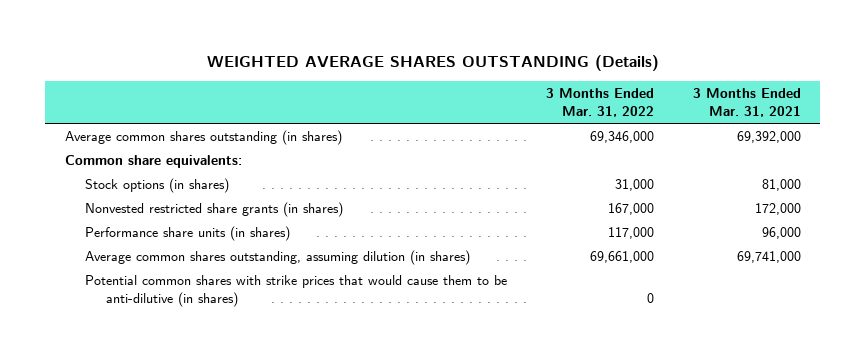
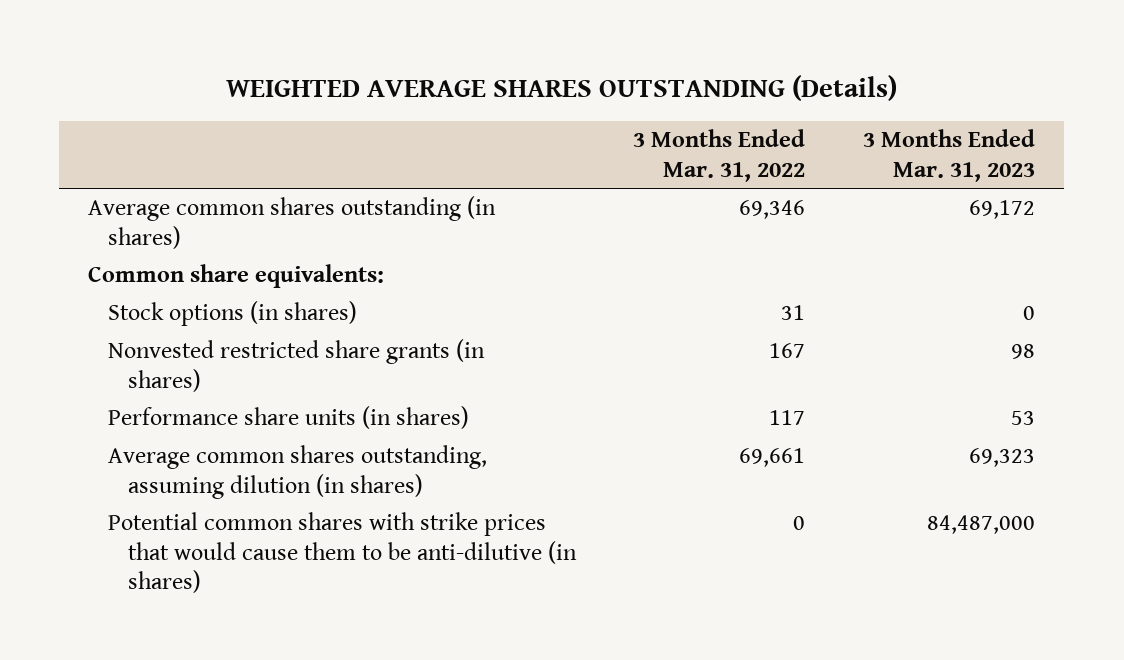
- | 3 Months Ended Mar. 31, 2022 | 3 Months Ended Mar. 31, 2021
+ | 3 Months Ended Mar. 31, 2022 | 3 Months Ended Mar. 31, 2023
- Average common shares outstanding (in shares) | 69,346,000 | 69,392,000
+ Average common shares outstanding (in shares) | 69,346 | 69,172
- Stock options (in shares) | 31,000 | 81,000
- Nonvested restricted share grants (in shares) | 167,000 | 172,000
- Performance share units (in shares) | 117,000 | 96,000
- Average common shares outstanding, assuming dilution (in shares) | 69,661,000 | 69,741,000
+ Stock options (in shares) | 31 | 0
+ Nonvested restricted share grants (in shares) | 167 | 98
+ Performance share units (in shares) | 117 | 53
+ Average common shares outstanding, assuming dilution (in shares) | 69,661 | 69,323

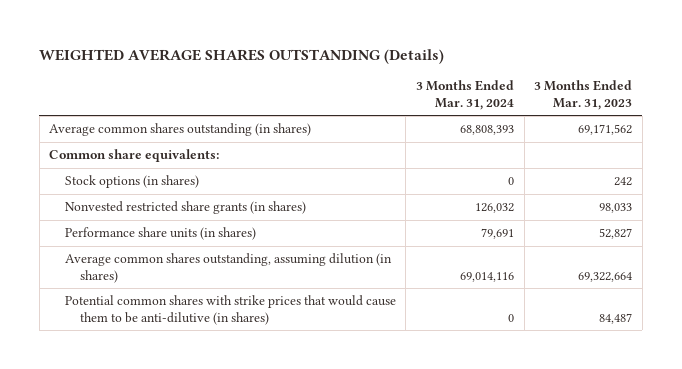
- | 3 Months Ended Mar. 31, 2022 | 3 Months Ended Mar. 31, 2023
+ | 3 Months Ended Mar. 31, 2024 | 3 Months Ended Mar. 31, 2023
- Average common shares outstanding (in shares) | 69,346 | 69,172
+ Average common shares outstanding (in shares) | 68,808,393 | 69,171,562
- Stock options (in shares) | 31 | 0
- Nonvested restricted share grants (in shares) | 167 | 98
- Performance share units (in shares) | 117 | 53
- Average common shares outstanding, assuming dilution (in shares) | 69,661 | 69,323
- Potential common shares with strike prices that would cause them to be anti-dilutive (in shares) | 0 | 84,487,000
+ Stock options (in shares) | 0 | 242
+ Nonvested restricted share grants (in shares) | 126,032 | 98,033
+ Performance share units (in shares) | 79,691 | 52,827
+ Average common shares outstanding, assuming dilution (in shares) | 69,014,116 | 69,322,664
+ Potential common shares with strike prices that would cause them to be anti-dilutive (in shares) | 0 | 84,487

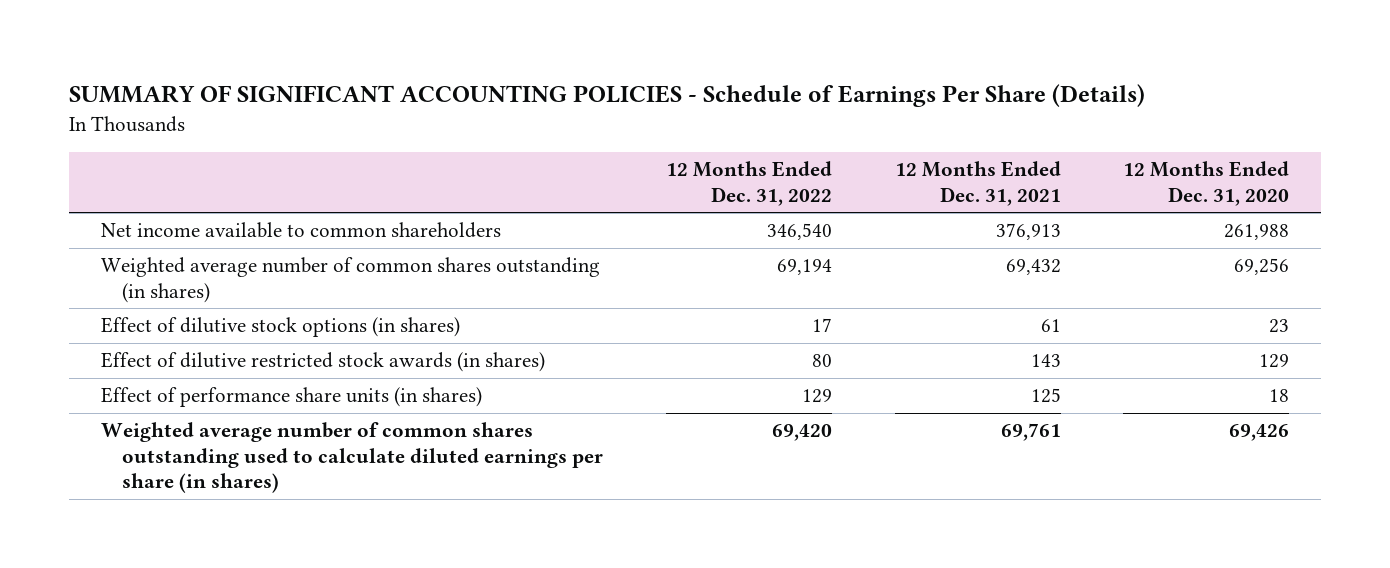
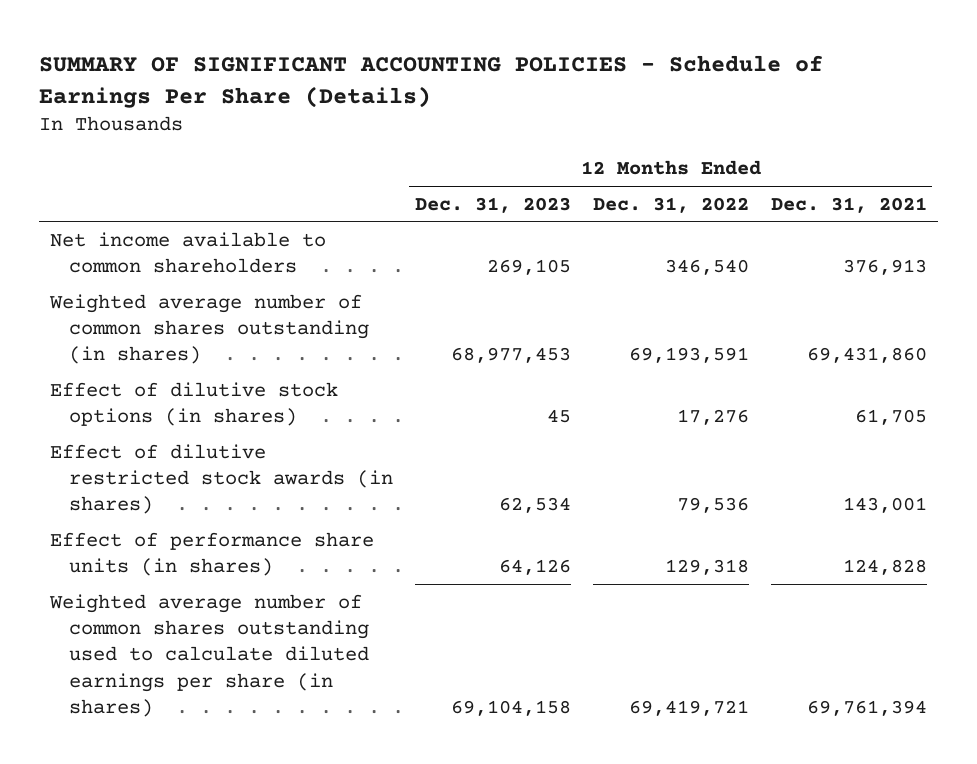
- | 12 Months Ended Dec. 31, 2022 | 12 Months Ended Dec. 31, 2021 | 12 Months Ended Dec. 31, 2020
+ | 12 Months Ended Dec. 31, 2023 | 12 Months Ended Dec. 31, 2022 | 12 Months Ended Dec. 31, 2021
- Weighted average number of common shares outstanding (in shares) | 69,194 | 69,432 | 69,256
- Effect of dilutive stock options (in shares) | 17 | 61 | 23
- Effect of dilutive restricted stock awards (in shares) | 80 | 143 | 129
- Effect of performance share units (in shares) | 129 | 125 | 18
- Weighted average number of common shares outstanding used to calculate diluted earnings per share (in shares) | 69,420 | 69,761 | 69,426
+ Weighted average number of common shares outstanding (in shares) | 68,977,453 | 69,193,591 | 69,431,860
+ Effect of dilutive stock options (in shares) | 45 | 17,276 | 61,705
+ Effect of dilutive restricted stock awards (in shares) | 62,534 | 79,536 | 143,001
+ Effect of performance share units (in shares) | 64,126 | 129,318 | 124,828
+ Weighted average number of common shares outstanding used to calculate diluted earnings per share (in shares) | 69,104,158 | 69,419,721 | 69,761,394

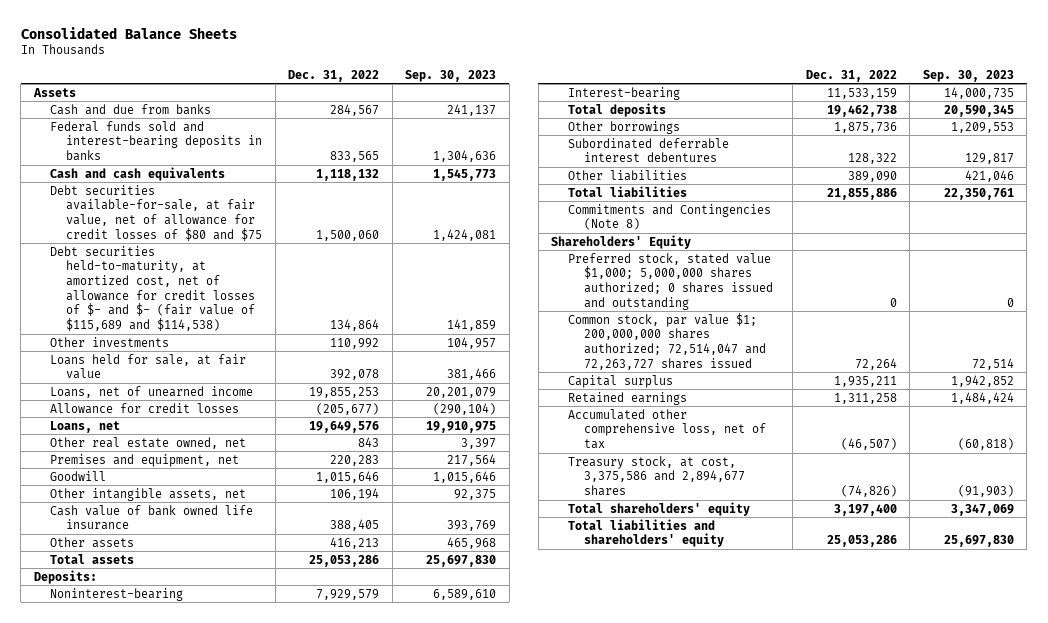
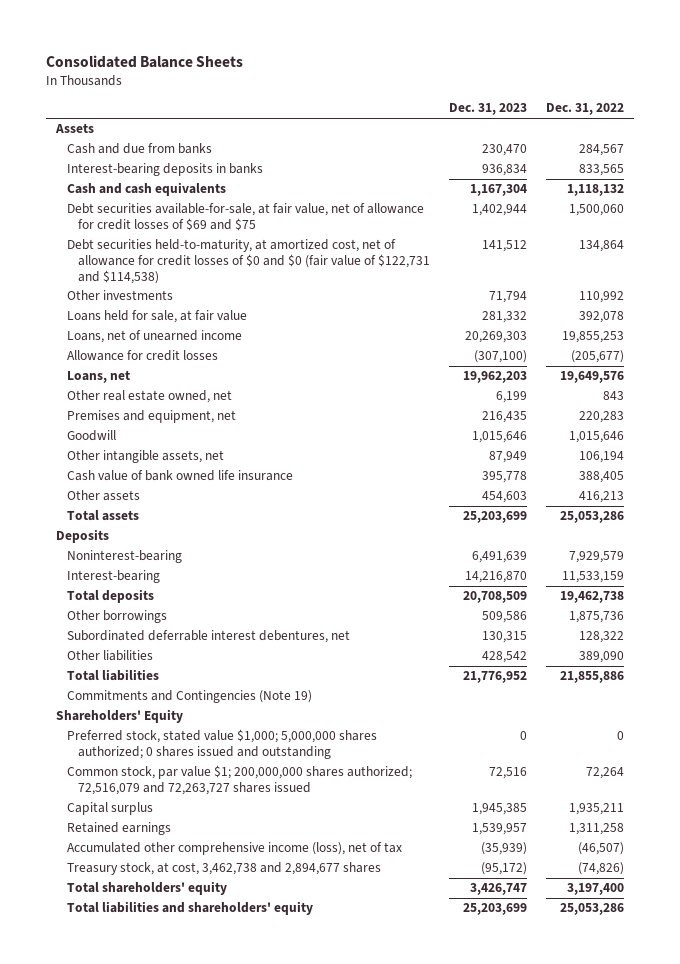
- | Dec. 31, 2022 | Sep. 30, 2023
+ | Dec. 31, 2023 | Dec. 31, 2022
- Federal funds sold and interest-bearing deposits in banks | 833,565 | 1,304,636
+ Interest-bearing deposits in banks | 936,834 | 833,565
- Debt securities available-for-sale, at fair value, net of allowance for credit losses of $80 and $75 | 1,500,060 | 1,424,081
- Debt securities held-to-maturity, at amortized cost, net of allowance for credit losses of $- and $- (fair value of $115,689 and $114,538) | 134,864 | 141,859
+ Debt securities available-for-sale, at fair value, net of allowance for credit losses of $69 and $75 | 1,402,944 | 1,500,060
+ Debt securities held-to-maturity, at amortized cost, net of allowance for credit losses of $0 and $0 (fair value of $122,731 and $114,538) | 141,512 | 134,864
- Deposits:
+ Deposits
- Subordinated deferrable interest debentures | 128,322 | 129,817
+ Subordinated deferrable interest debentures, net | 130,315 | 128,322
- Commitments and Contingencies (Note 8)
+ Commitments and Contingencies (Note 19)
- Common stock, par value $1; 200,000,000 shares authorized; 72,514,047 and 72,263,727 shares issued | 72,264 | 72,514
+ Common stock, par value $1; 200,000,000 shares authorized; 72,516,079 and 72,263,727 shares issued | 72,516 | 72,264
- Accumulated other comprehensive loss, net of tax | (46,507) | (60,818)
- Treasury stock, at cost, 3,375,586 and 2,894,677 shares | (74,826) | (91,903)
+ Accumulated other comprehensive income (loss), net of tax | (35,939) | (46,507)
+ Treasury stock, at cost, 3,462,738 and 2,894,677 shares | (95,172) | (74,826)

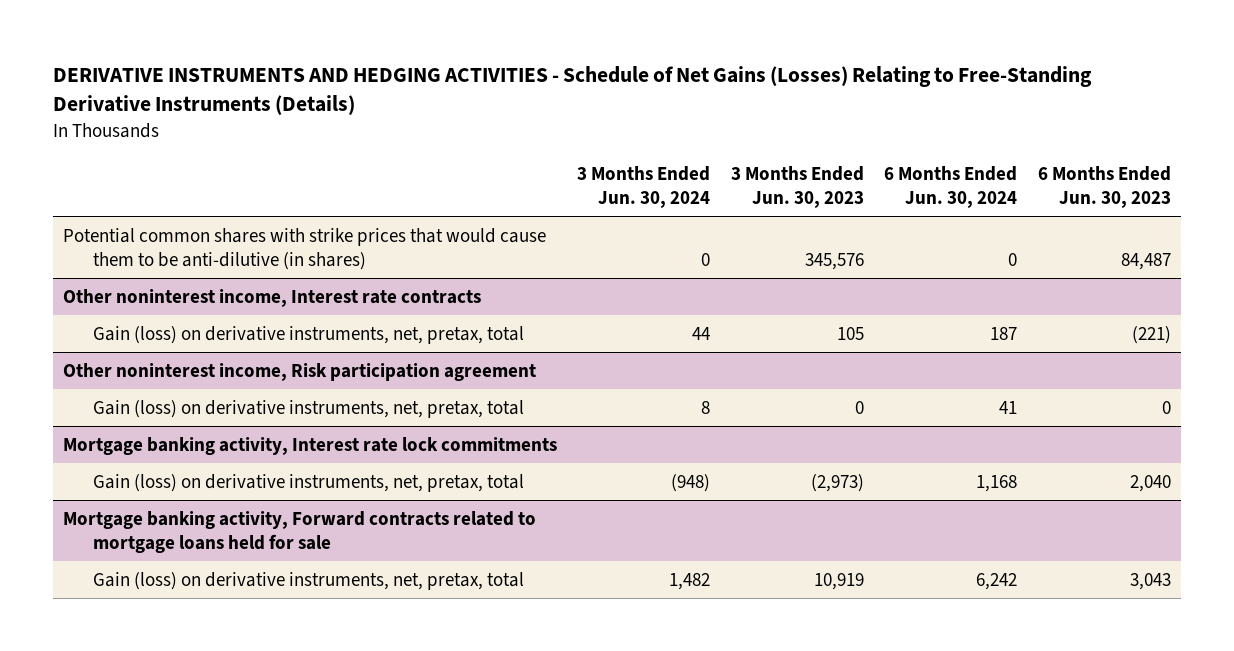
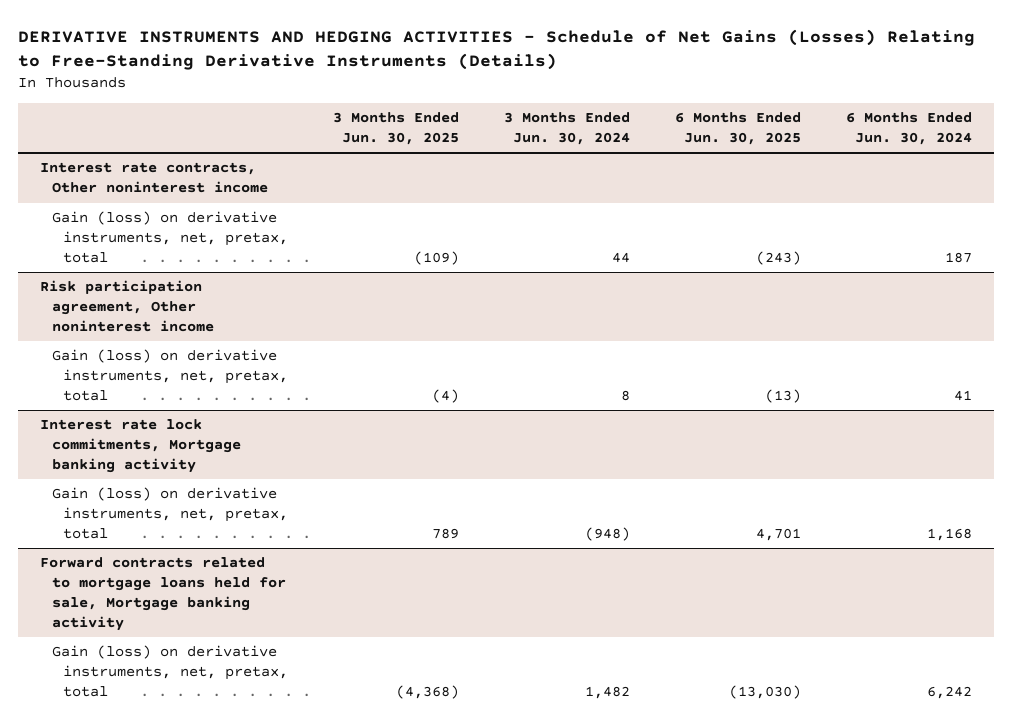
- | 3 Months Ended Jun. 30, 2024 | 3 Months Ended Jun. 30, 2023 | 6 Months Ended Jun. 30, 2024 | 6 Months Ended Jun. 30, 2023
+ | 3 Months Ended Jun. 30, 2025 | 3 Months Ended Jun. 30, 2024 | 6 Months Ended Jun. 30, 2025 | 6 Months Ended Jun. 30, 2024
- Potential common shares with strike prices that would cause them to be anti-dilutive (in shares) | 0 | 345,576 | 0 | 84,487
- Other noninterest income, Interest rate contracts
+ Interest rate contracts, Other noninterest income
- Other noninterest income, Risk participation agreement
+ Risk participation agreement, Other noninterest income
- Mortgage banking activity, Interest rate lock commitments
+ Interest rate lock commitments, Mortgage banking activity
- Mortgage banking activity, Forward contracts related to mortgage loans held for sale
+ Forward contracts related to mortgage loans held for sale, Mortgage banking activity

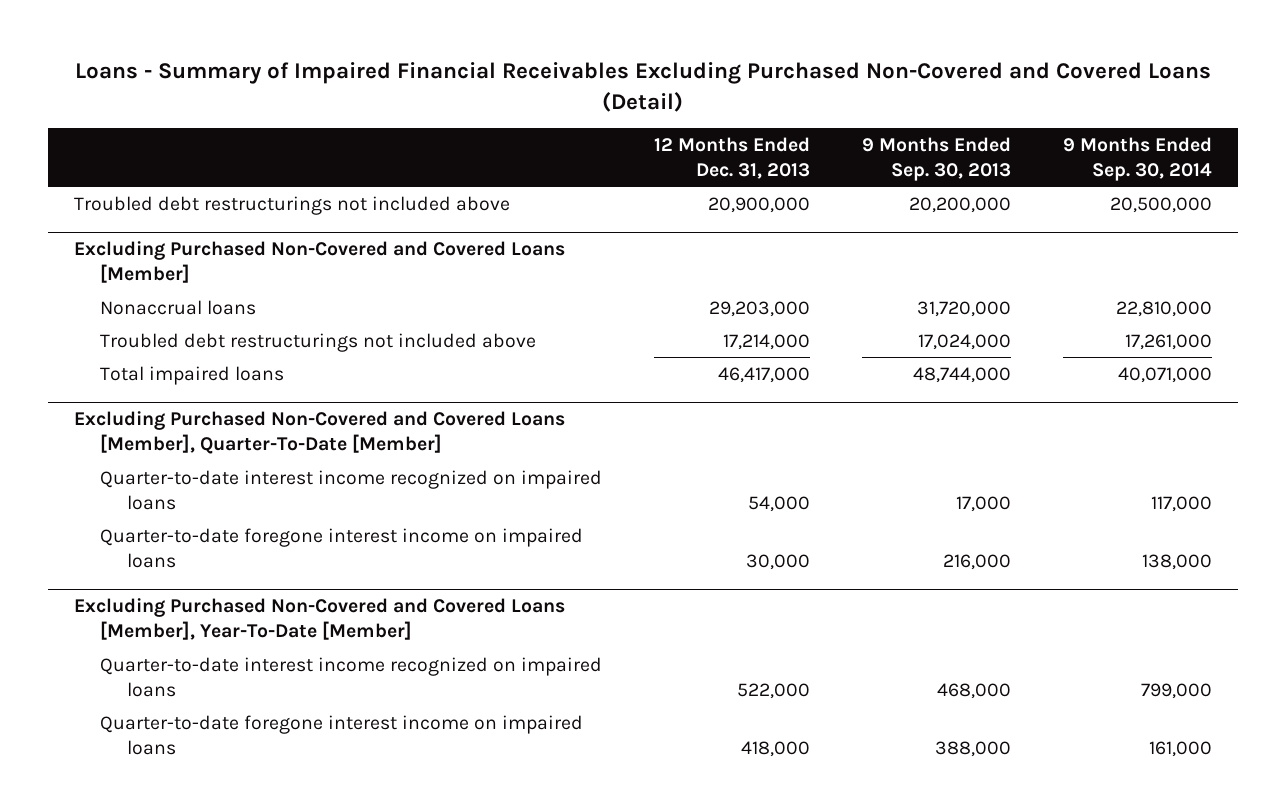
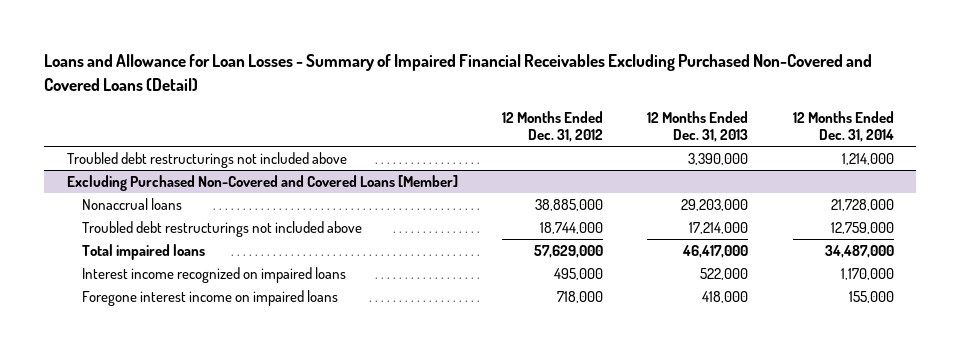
- Loans - Summary of Impaired Financial Receivables Excluding Purchased Non-Covered and Covered Loans (Detail)
+ Loans and Allowance for Loan Losses - Summary of Impaired Financial Receivables Excluding Purchased Non-Covered and Covered Loans (Detail)
- | 12 Months Ended Dec. 31, 2013 | 9 Months Ended Sep. 30, 2013 | 9 Months Ended Sep. 30, 2014
+ | 12 Months Ended Dec. 31, 2012 | 12 Months Ended Dec. 31, 2013 | 12 Months Ended Dec. 31, 2014
- Troubled debt restructurings not included above | 20,900,000 | 20,200,000 | 20,500,000
+ Troubled debt restructurings not included above | | 3,390,000 | 1,214,000
- Excluding Purchased Non-Covered and Covered Loans [Member], Quarter-To-Date [Member]
- Quarter-to-date interest income recognized on impaired loans | 54,000 | 17,000 | 117,000
- Quarter-to-date foregone interest income on impaired loans | 30,000 | 216,000 | 138,000
- Excluding Purchased Non-Covered and Covered Loans [Member], Year-To-Date [Member]
- Quarter-to-date interest income recognized on impaired loans | 522,000 | 468,000 | 799,000
- Quarter-to-date foregone interest income on impaired loans | 418,000 | 388,000 | 161,000
@ Excluding Purchased Non-Covered and Covered Loans [Member]
+ Interest income recognized on impaired loans | 495,000 | 522,000 | 1,170,000
+ Foregone interest income on impaired loans | 718,000 | 418,000 | 155,000

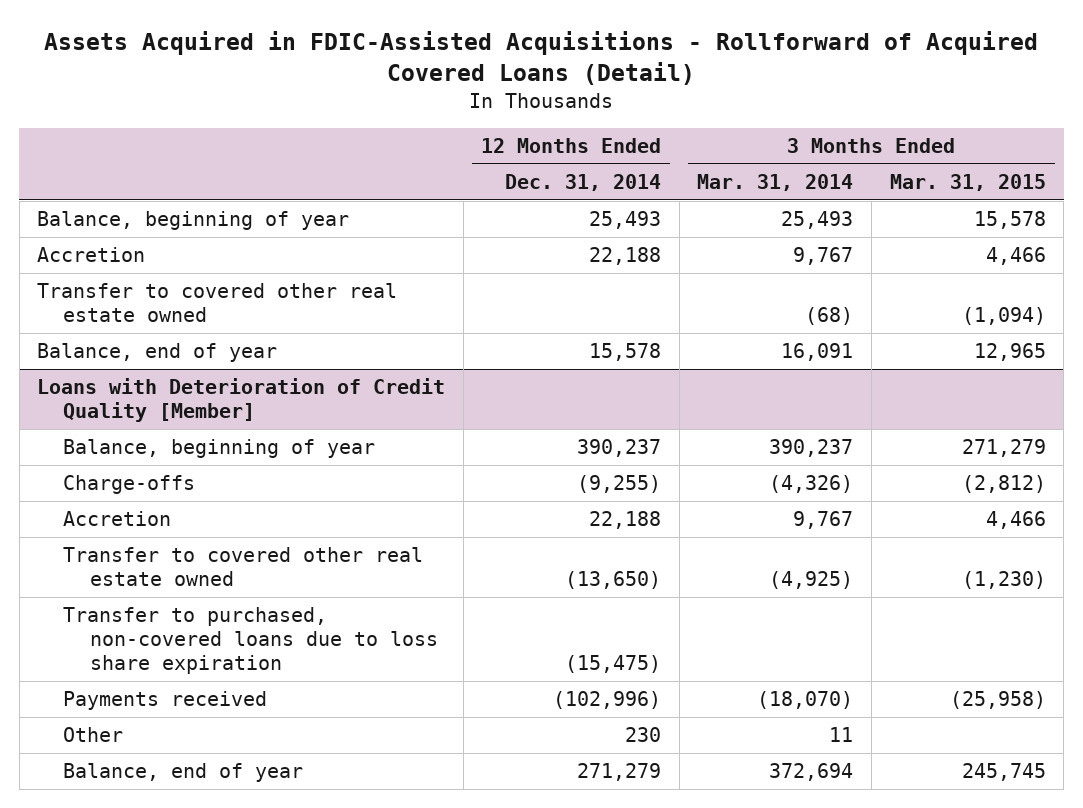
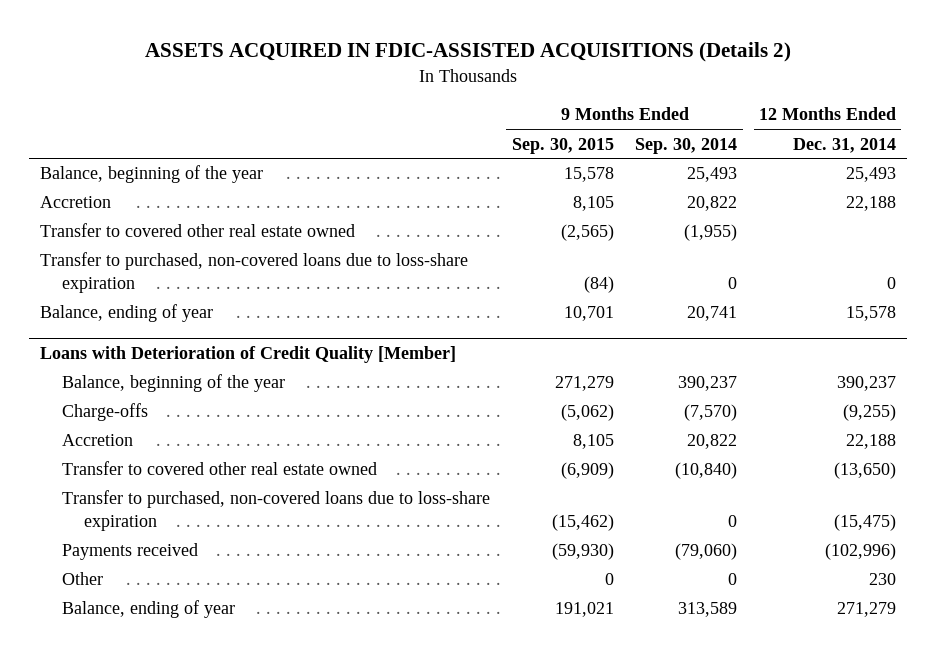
- Assets Acquired in FDIC-Assisted Acquisitions - Rollforward of Acquired Covered Loans (Detail)
+ ASSETS ACQUIRED IN FDIC-ASSISTED ACQUISITIONS (Details 2)
- | 12 Months Ended Dec. 31, 2014 | 3 Months Ended Mar. 31, 2014 | 3 Months Ended Mar. 31, 2015
+ | 9 Months Ended Sep. 30, 2015 | 9 Months Ended Sep. 30, 2014 | 12 Months Ended Dec. 31, 2014
- Balance, beginning of year | 25,493 | 25,493 | 15,578
+ Balance, beginning of the year | 15,578 | 25,493 | 25,493
- Balance, end of year | 15,578 | 16,091 | 12,965
+ Transfer to purchased, non-covered loans due to loss-share expiration | (84) | 0 | 0
+ Balance, ending of year | 10,701 | 20,741 | 15,578
@ Loans with Deterioration of Credit Quality [Member]
- Balance, beginning of year | 390,237 | 390,237 | 271,279
+ Balance, beginning of the year | 271,279 | 390,237 | 390,237
- Transfer to purchased, non-covered loans due to loss share expiration | (15,475) | |
+ Transfer to purchased, non-covered loans due to loss-share expiration | (15,462) | 0 | (15,475)
- Balance, end of year | 271,279 | 372,694 | 245,745
+ Balance, ending of year | 191,021 | 313,589 | 271,279

